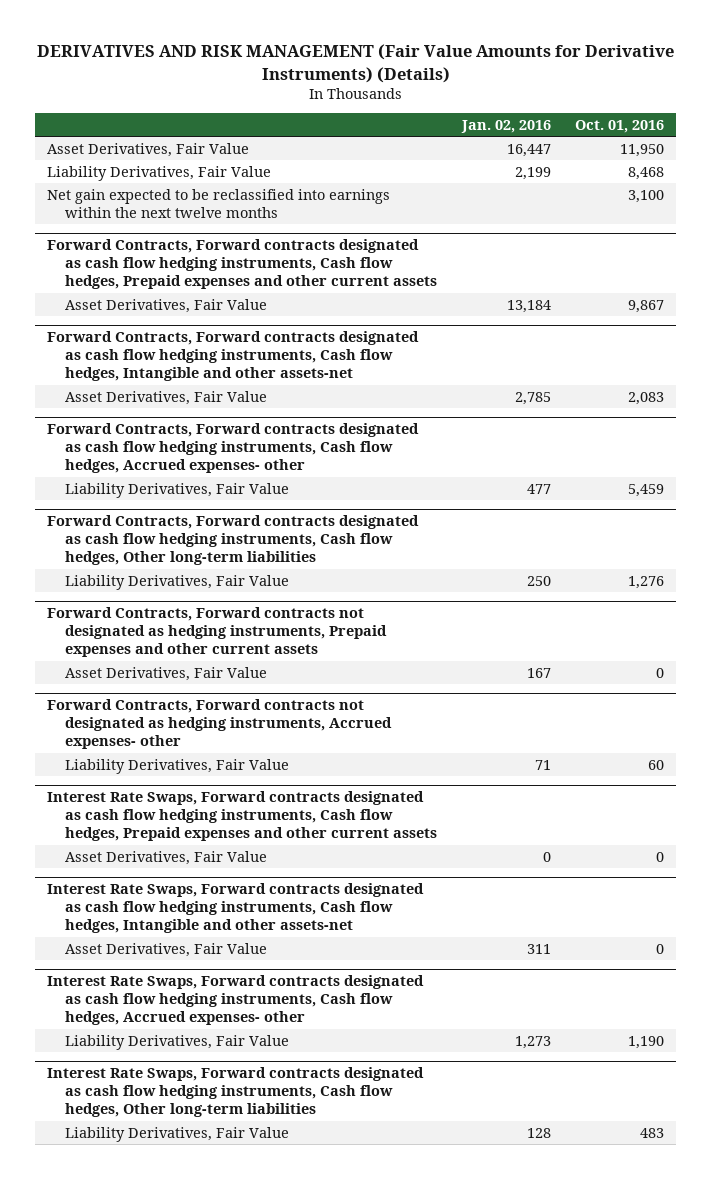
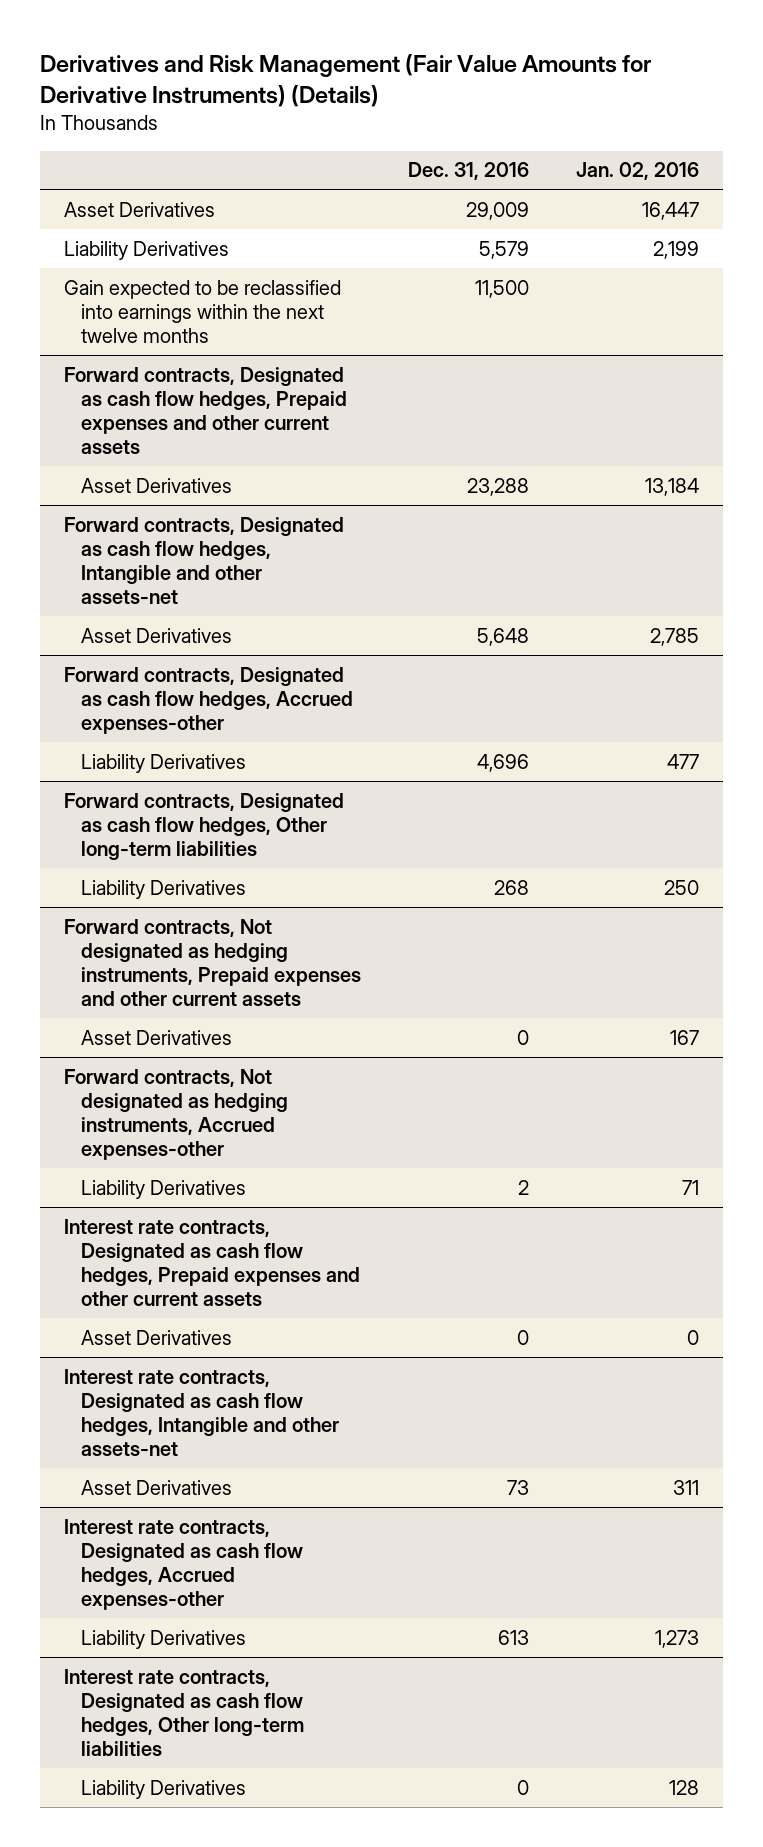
- DERIVATIVES AND RISK MANAGEMENT (Fair Value Amounts for Derivative Instruments) (Details)
+ Derivatives and Risk Management (Fair Value Amounts for Derivative Instruments) (Details)
- | Jan. 02, 2016 | Oct. 01, 2016
+ | Dec. 31, 2016 | Jan. 02, 2016
- Asset Derivatives, Fair Value | 16,447 | 11,950
- Liability Derivatives, Fair Value | 2,199 | 8,468
- Net gain expected to be reclassified into earnings within the next twelve months | | 3,100
- Forward Contracts, Forward contracts designated as cash flow hedging instruments, Cash flow hedges, Prepaid expenses and other current assets
- Asset Derivatives, Fair Value | 13,184 | 9,867
- Forward Contracts, Forward contracts designated as cash flow hedging instruments, Cash flow hedges, Intangible and other assets-net
- Asset Derivatives, Fair Value | 2,785 | 2,083
- Forward Contracts, Forward contracts designated as cash flow hedging instruments, Cash flow hedges, Accrued expenses- other
- Liability Derivatives, Fair Value | 477 | 5,459
- Forward Contracts, Forward contracts designated as cash flow hedging instruments, Cash flow hedges, Other long-term liabilities
- Liability Derivatives, Fair Value | 250 | 1,276
- Forward Contracts, Forward contracts not designated as hedging instruments, Prepaid expenses and other current assets
- Asset Derivatives, Fair Value | 167 | 0
- Forward Contracts, Forward contracts not designated as hedging instruments, Accrued expenses- other
- Liability Derivatives, Fair Value | 71 | 60
- Interest Rate Swaps, Forward contracts designated as cash flow hedging instruments, Cash flow hedges, Prepaid expenses and other current assets
- Asset Derivatives, Fair Value | 0 | 0
- Interest Rate Swaps, Forward contracts designated as cash flow hedging instruments, Cash flow hedges, Intangible and other assets-net
- Asset Derivatives, Fair Value | 311 | 0
- Interest Rate Swaps, Forward contracts designated as cash flow hedging instruments, Cash flow hedges, Accrued expenses- other
- Liability Derivatives, Fair Value | 1,273 | 1,190
- Interest Rate Swaps, Forward contracts designated as cash flow hedging instruments, Cash flow hedges, Other long-term liabilities
- Liability Derivatives, Fair Value | 128 | 483
+ Asset Derivatives | 29,009 | 16,447
+ Liability Derivatives | 5,579 | 2,199
+ Gain expected to be reclassified into earnings within the next twelve months | 11,500 |
+ Forward contracts, Designated as cash flow hedges, Prepaid expenses and other current assets
+ Asset Derivatives | 23,288 | 13,184
+ Forward contracts, Designated as cash flow hedges, Intangible and other assets-net
+ Asset Derivatives | 5,648 | 2,785
+ Forward contracts, Designated as cash flow hedges, Accrued expenses-other
+ Liability Derivatives | 4,696 | 477
+ Forward contracts, Designated as cash flow hedges, Other long-term liabilities
+ Liability Derivatives | 268 | 250
+ Forward contracts, Not designated as hedging instruments, Prepaid expenses and other current assets
+ Asset Derivatives | 0 | 167
+ Forward contracts, Not designated as hedging instruments, Accrued expenses-other
+ Liability Derivatives | 2 | 71
+ Interest rate contracts, Designated as cash flow hedges, Prepaid expenses and other current assets
+ Asset Derivatives | 0 | 0
+ Interest rate contracts, Designated as cash flow hedges, Intangible and other assets-net
+ Asset Derivatives | 73 | 311
+ Interest rate contracts, Designated as cash flow hedges, Accrued expenses-other
+ Liability Derivatives | 613 | 1,273
+ Interest rate contracts, Designated as cash flow hedges, Other long-term liabilities
+ Liability Derivatives | 0 | 128

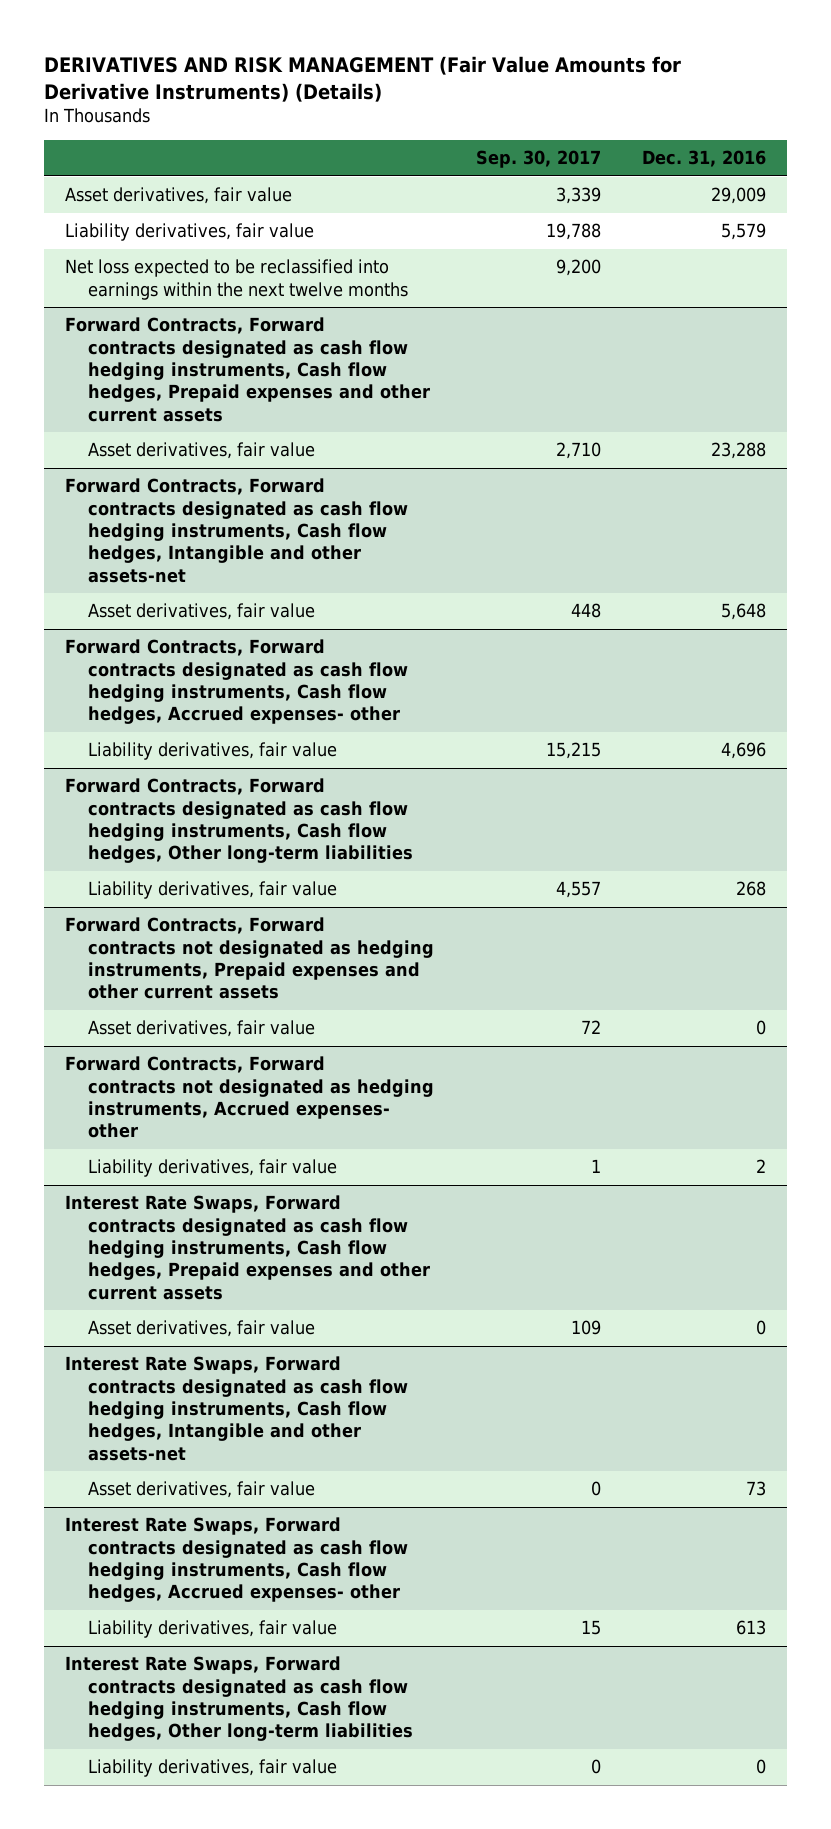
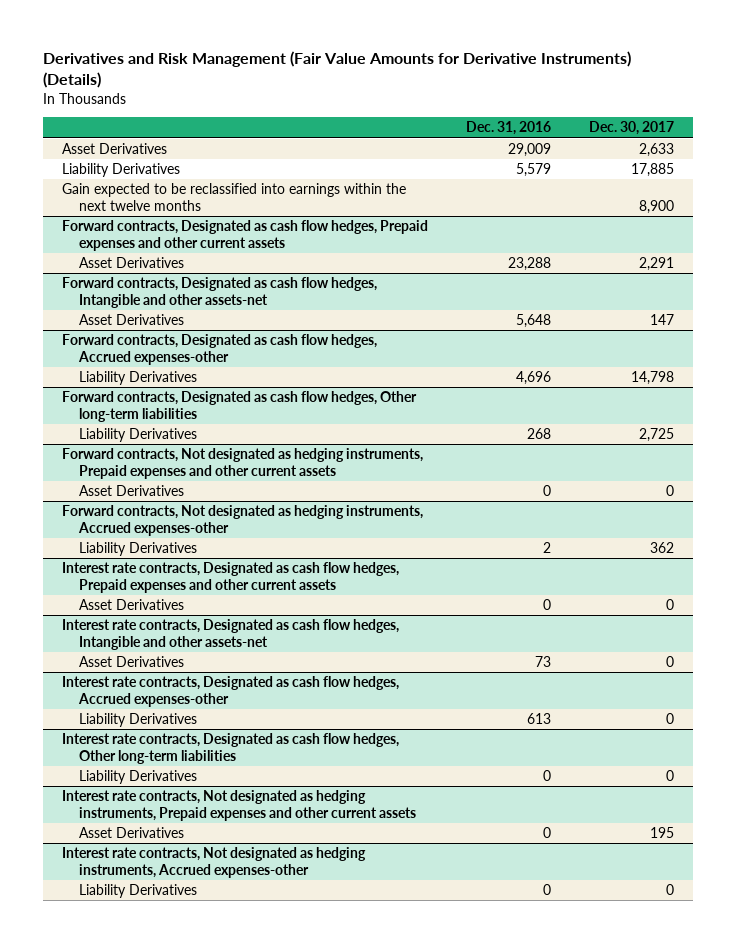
- DERIVATIVES AND RISK MANAGEMENT (Fair Value Amounts for Derivative Instruments) (Details)
+ Derivatives and Risk Management (Fair Value Amounts for Derivative Instruments) (Details)
- | Sep. 30, 2017 | Dec. 31, 2016
+ | Dec. 31, 2016 | Dec. 30, 2017
- Asset derivatives, fair value | 3,339 | 29,009
- Liability derivatives, fair value | 19,788 | 5,579
- Net loss expected to be reclassified into earnings within the next twelve months | 9,200 |
- Forward Contracts, Forward contracts designated as cash flow hedging instruments, Cash flow hedges, Prepaid expenses and other current assets
- Asset derivatives, fair value | 2,710 | 23,288
- Forward Contracts, Forward contracts designated as cash flow hedging instruments, Cash flow hedges, Intangible and other assets-net
- Asset derivatives, fair value | 448 | 5,648
- Forward Contracts, Forward contracts designated as cash flow hedging instruments, Cash flow hedges, Accrued expenses- other
- Liability derivatives, fair value | 15,215 | 4,696
- Forward Contracts, Forward contracts designated as cash flow hedging instruments, Cash flow hedges, Other long-term liabilities
- Liability derivatives, fair value | 4,557 | 268
- Forward Contracts, Forward contracts not designated as hedging instruments, Prepaid expenses and other current assets
- Asset derivatives, fair value | 72 | 0
- Forward Contracts, Forward contracts not designated as hedging instruments, Accrued expenses- other
- Liability derivatives, fair value | 1 | 2
- Interest Rate Swaps, Forward contracts designated as cash flow hedging instruments, Cash flow hedges, Prepaid expenses and other current assets
- Asset derivatives, fair value | 109 | 0
- Interest Rate Swaps, Forward contracts designated as cash flow hedging instruments, Cash flow hedges, Intangible and other assets-net
- Asset derivatives, fair value | 0 | 73
- Interest Rate Swaps, Forward contracts designated as cash flow hedging instruments, Cash flow hedges, Accrued expenses- other
- Liability derivatives, fair value | 15 | 613
- Interest Rate Swaps, Forward contracts designated as cash flow hedging instruments, Cash flow hedges, Other long-term liabilities
- Liability derivatives, fair value | 0 | 0
+ Asset Derivatives | 29,009 | 2,633
+ Liability Derivatives | 5,579 | 17,885
+ Gain expected to be reclassified into earnings within the next twelve months | | 8,900
+ Forward contracts, Designated as cash flow hedges, Prepaid expenses and other current assets
+ Asset Derivatives | 23,288 | 2,291
+ Forward contracts, Designated as cash flow hedges, Intangible and other assets-net
+ Asset Derivatives | 5,648 | 147
+ Forward contracts, Designated as cash flow hedges, Accrued expenses-other
+ Liability Derivatives | 4,696 | 14,798
+ Forward contracts, Designated as cash flow hedges, Other long-term liabilities
+ Liability Derivatives | 268 | 2,725
+ Forward contracts, Not designated as hedging instruments, Prepaid expenses and other current assets
+ Asset Derivatives | 0 | 0
+ Forward contracts, Not designated as hedging instruments, Accrued expenses-other
+ Liability Derivatives | 2 | 362
+ Interest rate contracts, Designated as cash flow hedges, Prepaid expenses and other current assets
+ Asset Derivatives | 0 | 0
+ Interest rate contracts, Designated as cash flow hedges, Intangible and other assets-net
+ Asset Derivatives | 73 | 0
+ Interest rate contracts, Designated as cash flow hedges, Accrued expenses-other
+ Liability Derivatives | 613 | 0
+ Interest rate contracts, Designated as cash flow hedges, Other long-term liabilities
+ Liability Derivatives | 0 | 0
+ Interest rate contracts, Not designated as hedging instruments, Prepaid expenses and other current assets
+ Asset Derivatives | 0 | 195
+ Interest rate contracts, Not designated as hedging instruments, Accrued expenses-other
+ Liability Derivatives | 0 | 0

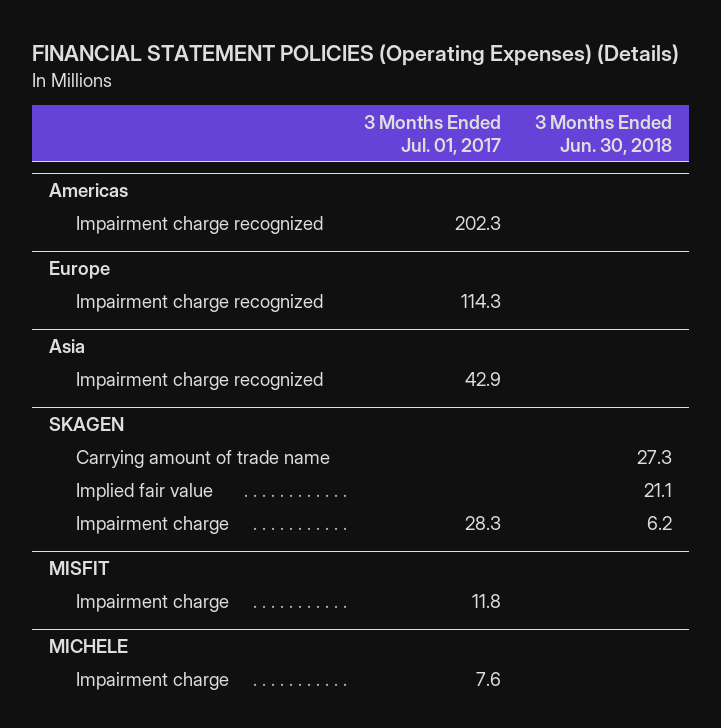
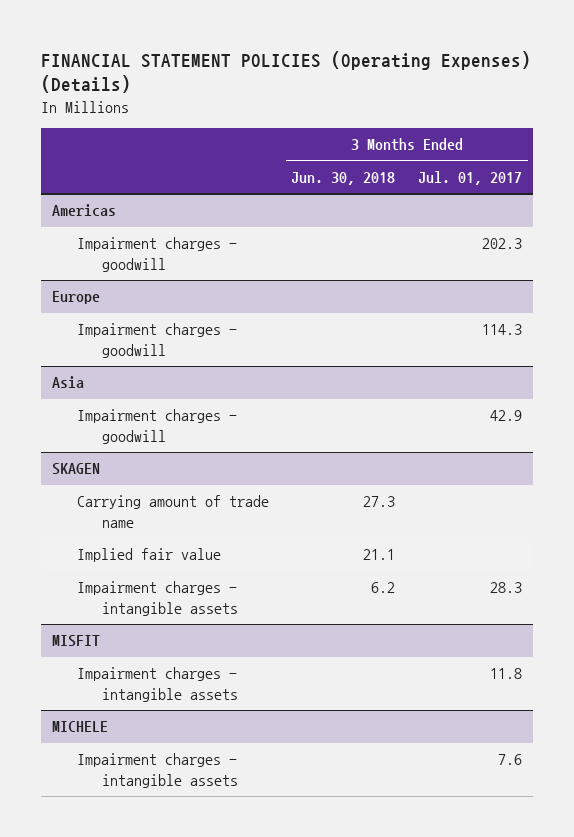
- | 3 Months Ended Jul. 01, 2017 | 3 Months Ended Jun. 30, 2018
+ | 3 Months Ended Jun. 30, 2018 | 3 Months Ended Jul. 01, 2017
@ Americas
- Impairment charge recognized | 202.3 |
+ Impairment charges - goodwill | | 202.3
@ Europe
- Impairment charge recognized | 114.3 |
+ Impairment charges - goodwill | | 114.3
@ Asia
- Impairment charge recognized | 42.9 |
+ Impairment charges - goodwill | | 42.9
@ SKAGEN
- Impairment charge | 28.3 | 6.2
+ Impairment charges - intangible assets | 6.2 | 28.3
@ MISFIT
- Impairment charge | 11.8 |
+ Impairment charges - intangible assets | | 11.8
@ MICHELE
- Impairment charge | 7.6 |
+ Impairment charges - intangible assets | | 7.6

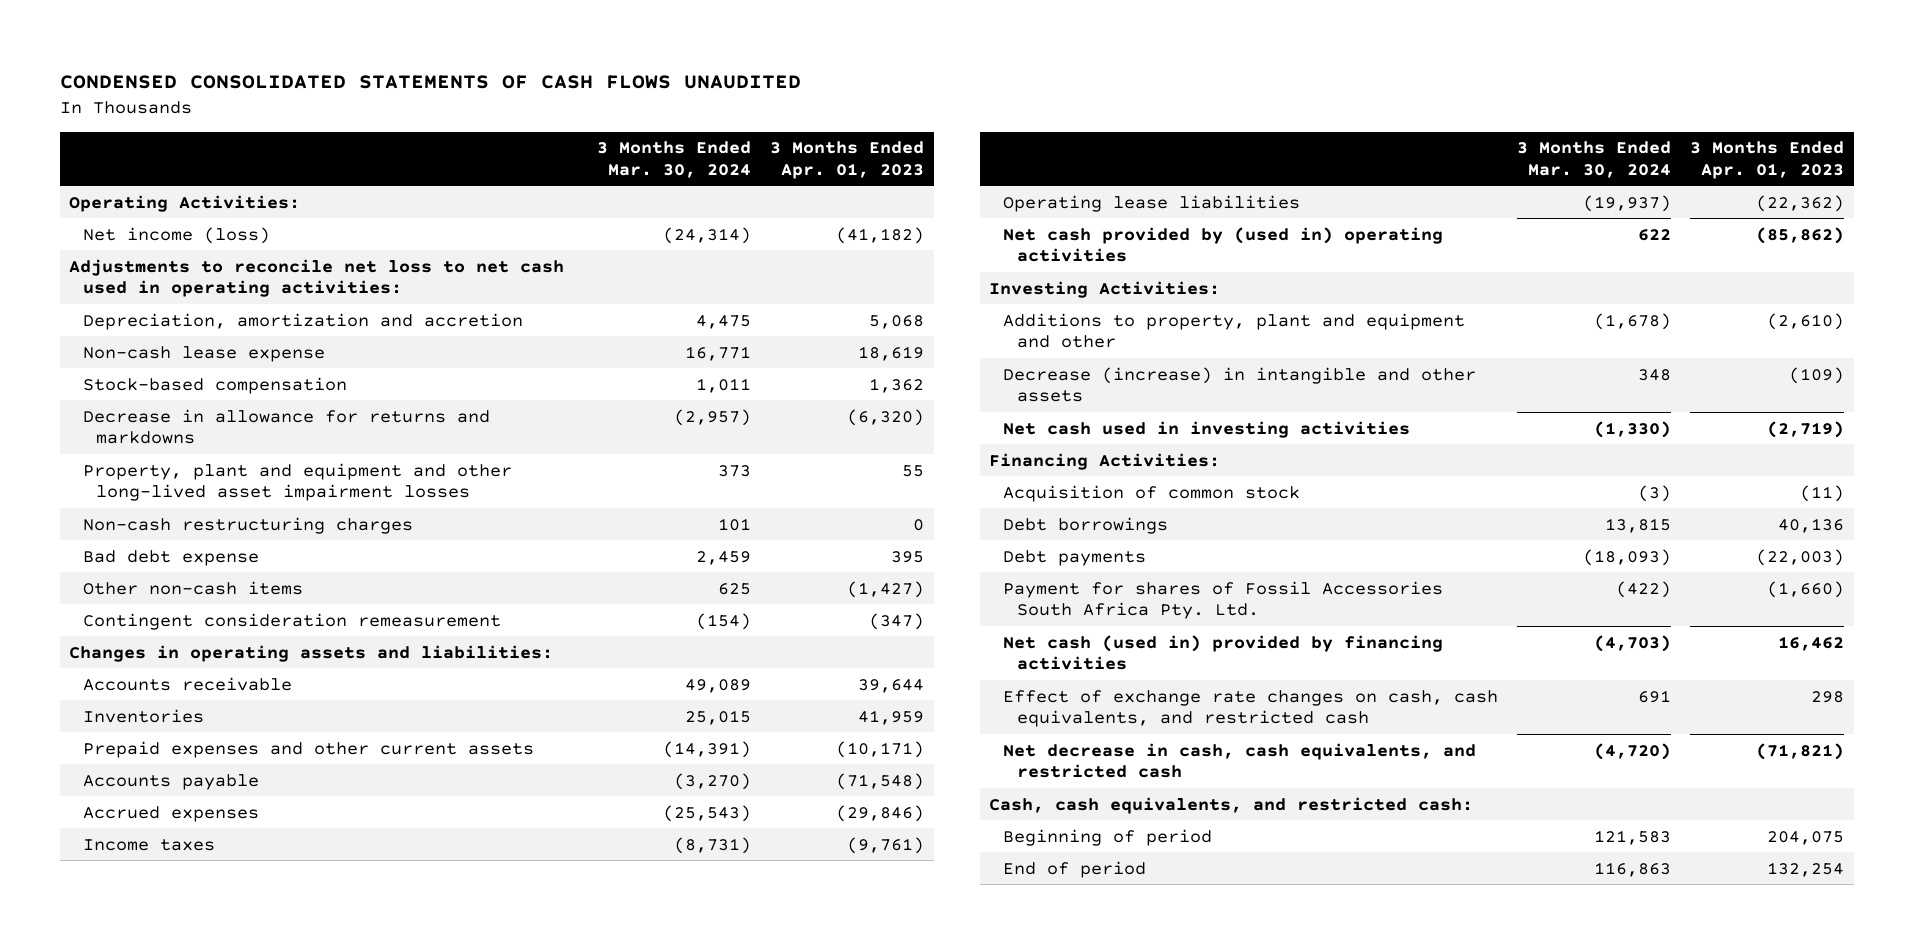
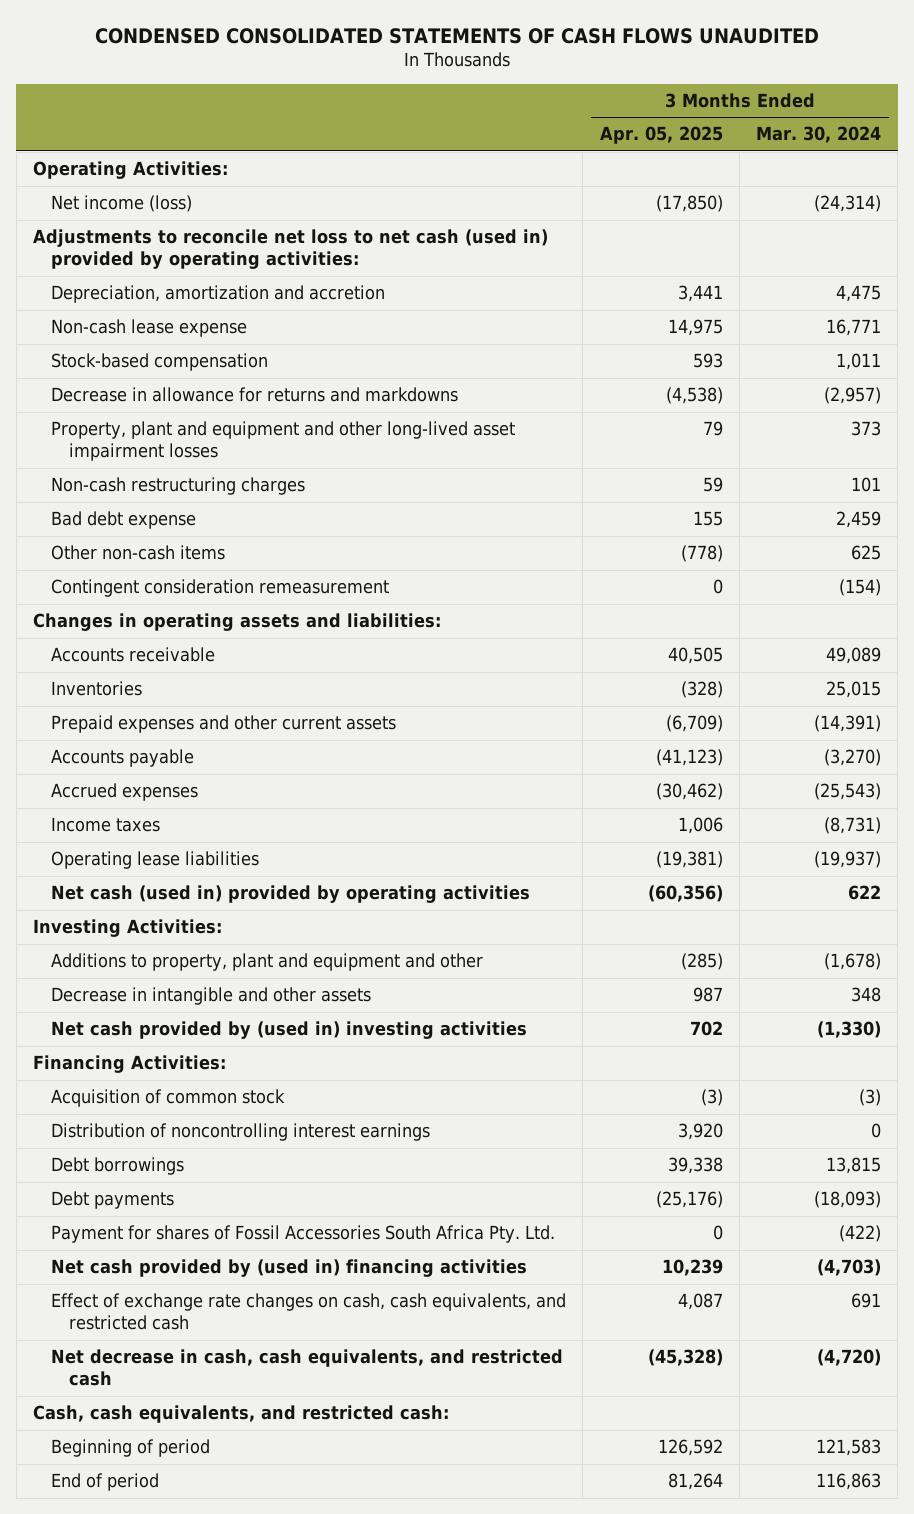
- | 3 Months Ended Mar. 30, 2024 | 3 Months Ended Apr. 01, 2023
+ | 3 Months Ended Apr. 05, 2025 | 3 Months Ended Mar. 30, 2024
- Adjustments to reconcile net loss to net cash used in operating activities:
+ Adjustments to reconcile net loss to net cash (used in) provided by operating activities:
- Net cash provided by (used in) operating activities | 622 | (85,862)
+ Net cash (used in) provided by operating activities | (60,356) | 622
- Decrease (increase) in intangible and other assets | 348 | (109)
- Net cash used in investing activities | (1,330) | (2,719)
+ Decrease in intangible and other assets | 987 | 348
+ Net cash provided by (used in) investing activities | 702 | (1,330)
+ Distribution of noncontrolling interest earnings | 3,920 | 0
- Net cash (used in) provided by financing activities | (4,703) | 16,462
+ Net cash provided by (used in) financing activities | 10,239 | (4,703)

